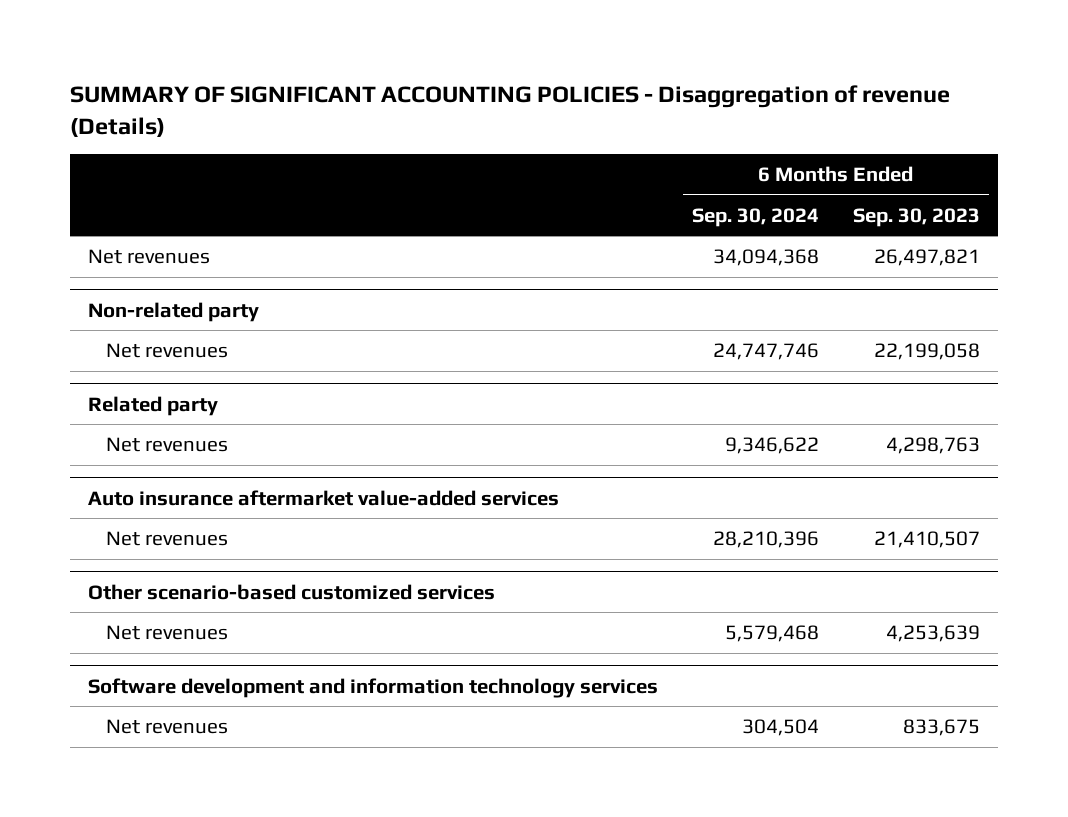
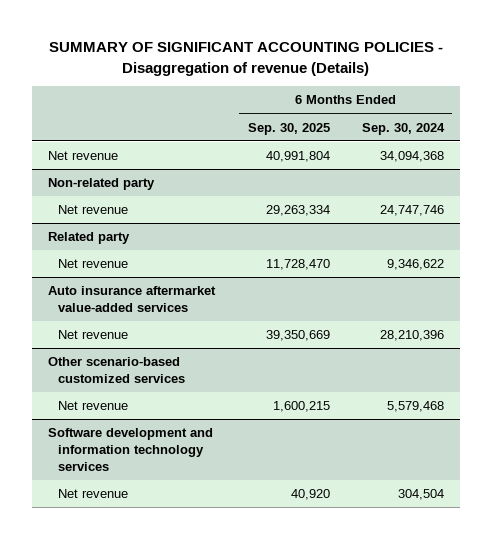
- | 6 Months Ended Sep. 30, 2024 | 6 Months Ended Sep. 30, 2023
+ | 6 Months Ended Sep. 30, 2025 | 6 Months Ended Sep. 30, 2024
- Net revenues | 34,094,368 | 26,497,821
+ Net revenue | 40,991,804 | 34,094,368
@ Non-related party
- Net revenues | 24,747,746 | 22,199,058
+ Net revenue | 29,263,334 | 24,747,746
@ Related party
- Net revenues | 9,346,622 | 4,298,763
+ Net revenue | 11,728,470 | 9,346,622
@ Auto insurance aftermarket value-added services
- Net revenues | 28,210,396 | 21,410,507
+ Net revenue | 39,350,669 | 28,210,396
@ Other scenario-based customized services
- Net revenues | 5,579,468 | 4,253,639
+ Net revenue | 1,600,215 | 5,579,468
@ Software development and information technology services
- Net revenues | 304,504 | 833,675
+ Net revenue | 40,920 | 304,504

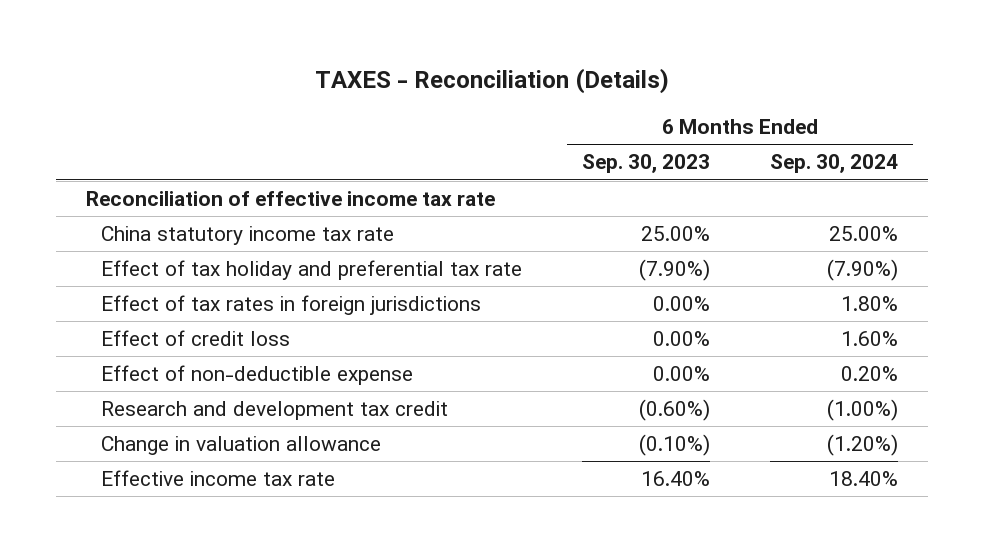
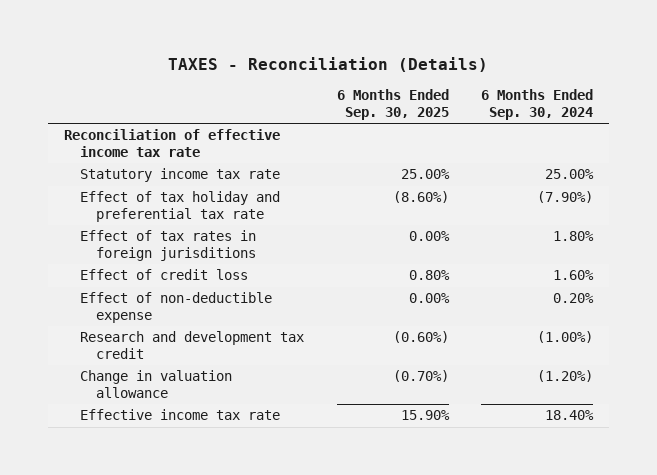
- | 6 Months Ended Sep. 30, 2023 | 6 Months Ended Sep. 30, 2024
+ | 6 Months Ended Sep. 30, 2025 | 6 Months Ended Sep. 30, 2024
- China statutory income tax rate | 25.00% | 25.00%
+ Statutory income tax rate | 25.00% | 25.00%
- Effect of tax rates in foreign jurisdictions | 0.00% | 1.80%
+ Effect of tax rates in foreign jurisditions | 0.00% | 1.80%

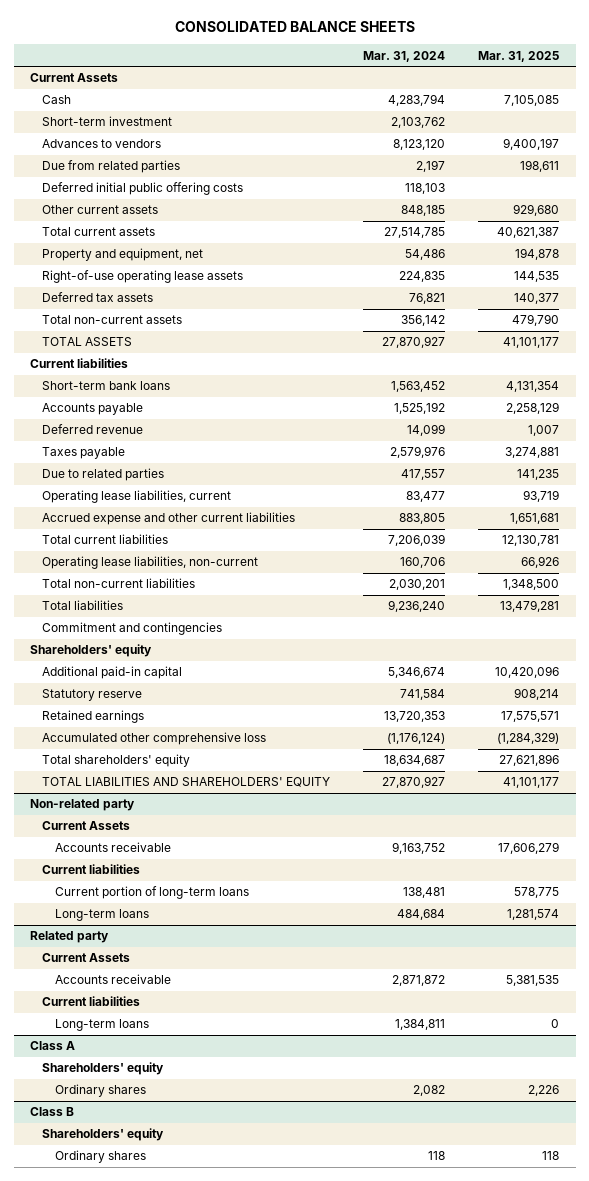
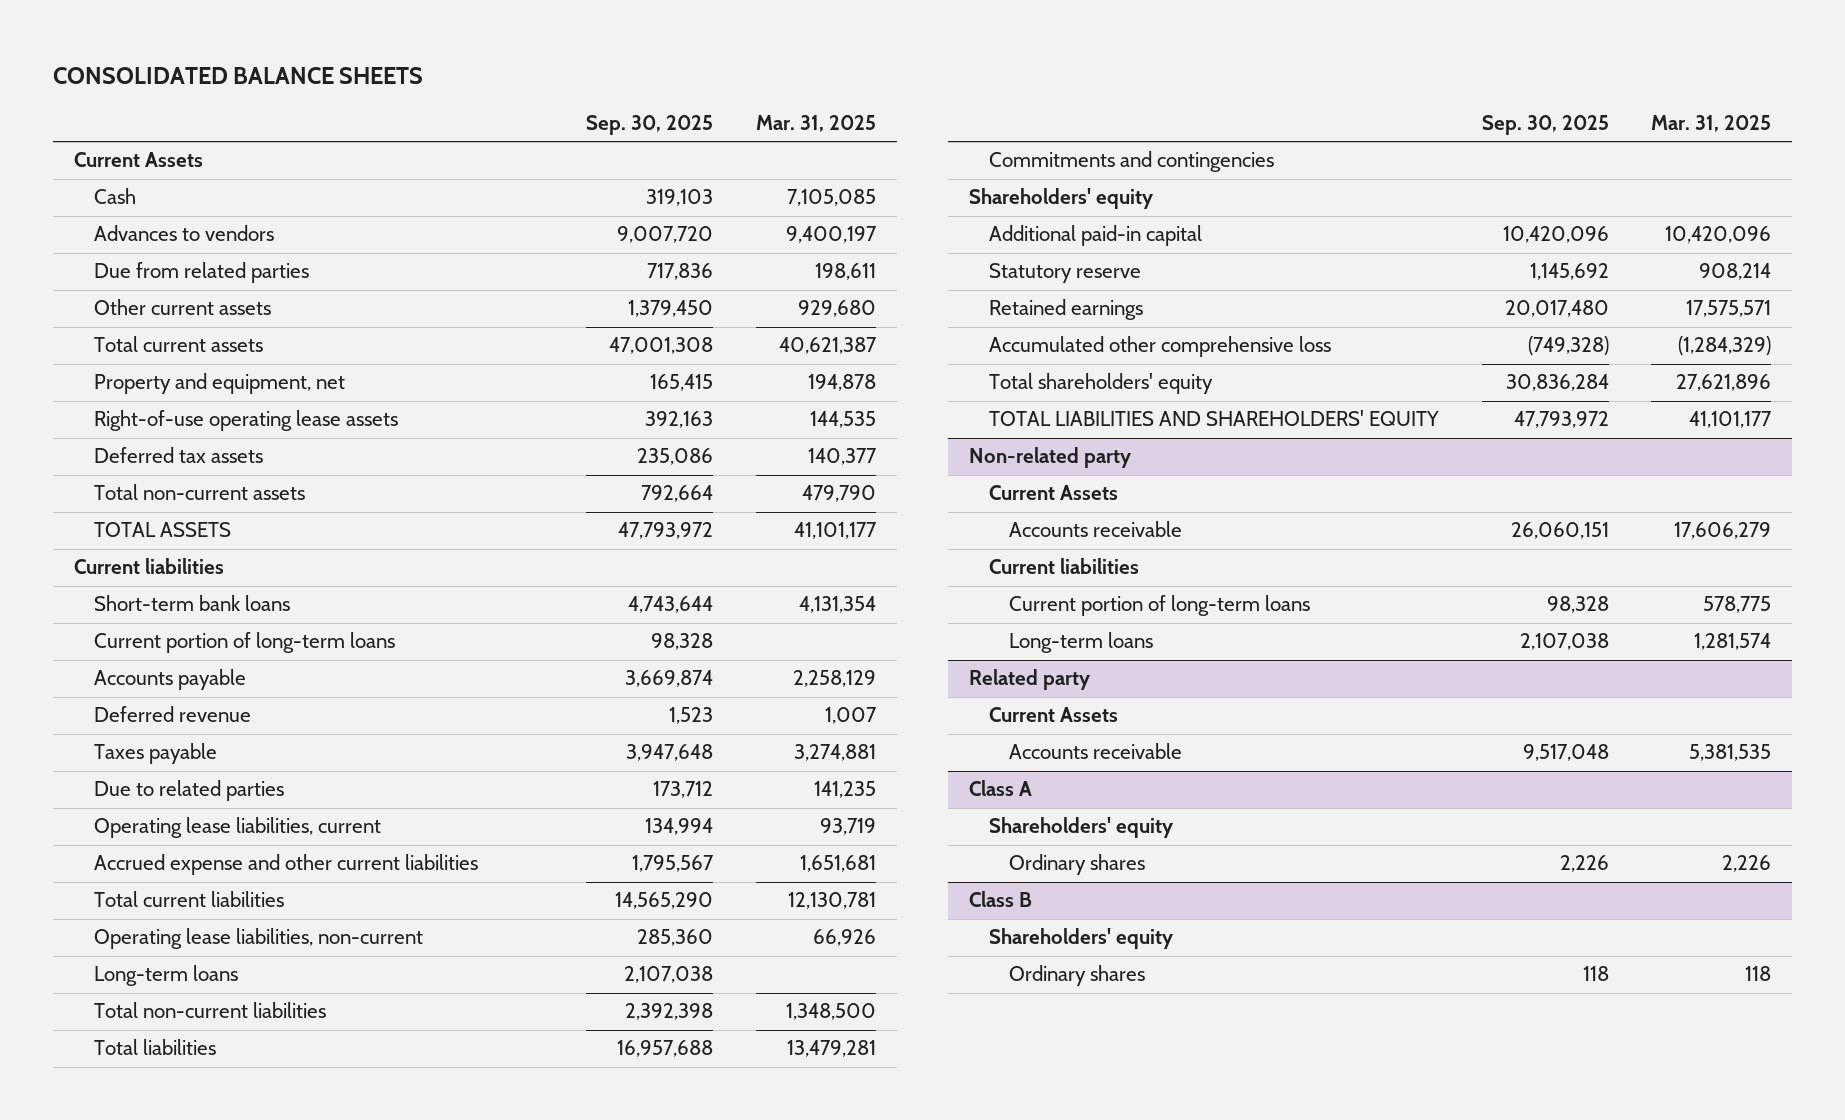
- | Mar. 31, 2024 | Mar. 31, 2025
+ | Sep. 30, 2025 | Mar. 31, 2025
- Short-term investment | 2,103,762 |
- Deferred initial public offering costs | 118,103 |
+ Current portion of long-term loans | 98,328 |
+ Long-term loans | 2,107,038 |
- Commitment and contingencies
+ Commitments and contingencies
@ Related party
- Current liabilities
- Long-term loans | 1,384,811 | 0

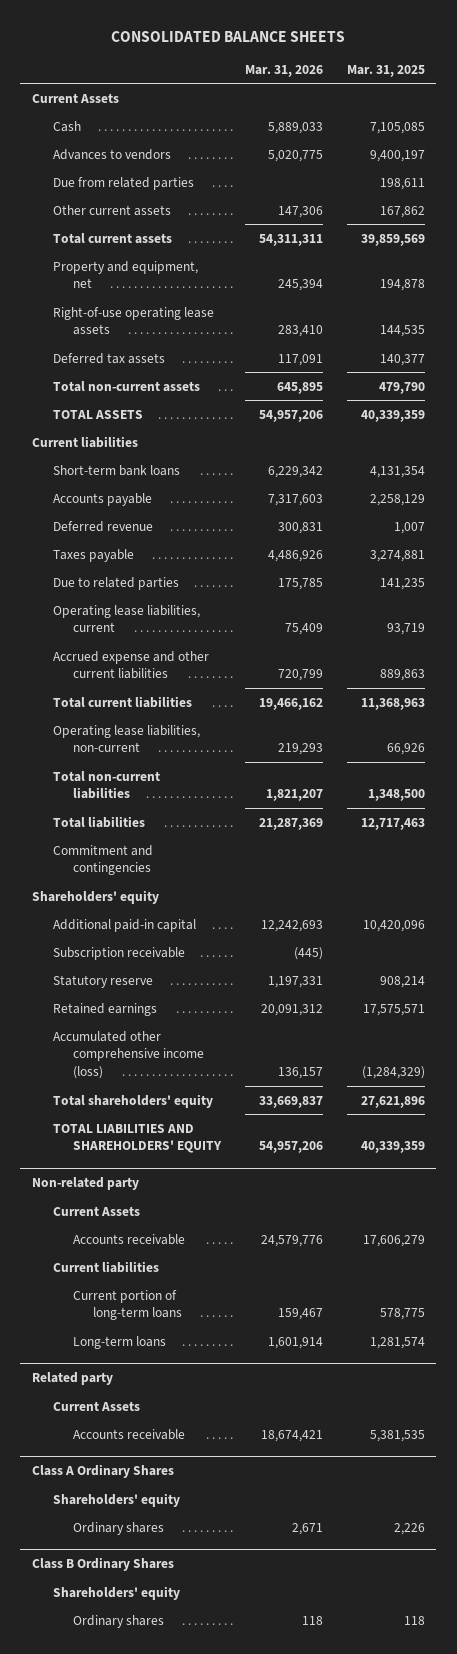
- | Sep. 30, 2025 | Mar. 31, 2025
+ | Mar. 31, 2026 | Mar. 31, 2025
- Other current assets | 1,379,450 | 929,680
- Total current assets | 47,001,308 | 40,621,387
+ Other current assets | 147,306 | 167,862
+ Total current assets | 54,311,311 | 39,859,569
- TOTAL ASSETS | 47,793,972 | 41,101,177
+ TOTAL ASSETS | 54,957,206 | 40,339,359
- Current portion of long-term loans | 98,328 |
- Accrued expense and other current liabilities | 1,795,567 | 1,651,681
- Total current liabilities | 14,565,290 | 12,130,781
+ Accrued expense and other current liabilities | 720,799 | 889,863
+ Total current liabilities | 19,466,162 | 11,368,963
- Long-term loans | 2,107,038 |
- Total liabilities | 16,957,688 | 13,479,281
- Commitments and contingencies
+ Total liabilities | 21,287,369 | 12,717,463
+ Commitment and contingencies
+ Subscription receivable | (445) |
- Accumulated other comprehensive loss | (749,328) | (1,284,329)
+ Accumulated other comprehensive income (loss) | 136,157 | (1,284,329)
- TOTAL LIABILITIES AND SHAREHOLDERS' EQUITY | 47,793,972 | 41,101,177
+ TOTAL LIABILITIES AND SHAREHOLDERS' EQUITY | 54,957,206 | 40,339,359
- Class A
+ Class A Ordinary Shares
- Class B
+ Class B Ordinary Shares

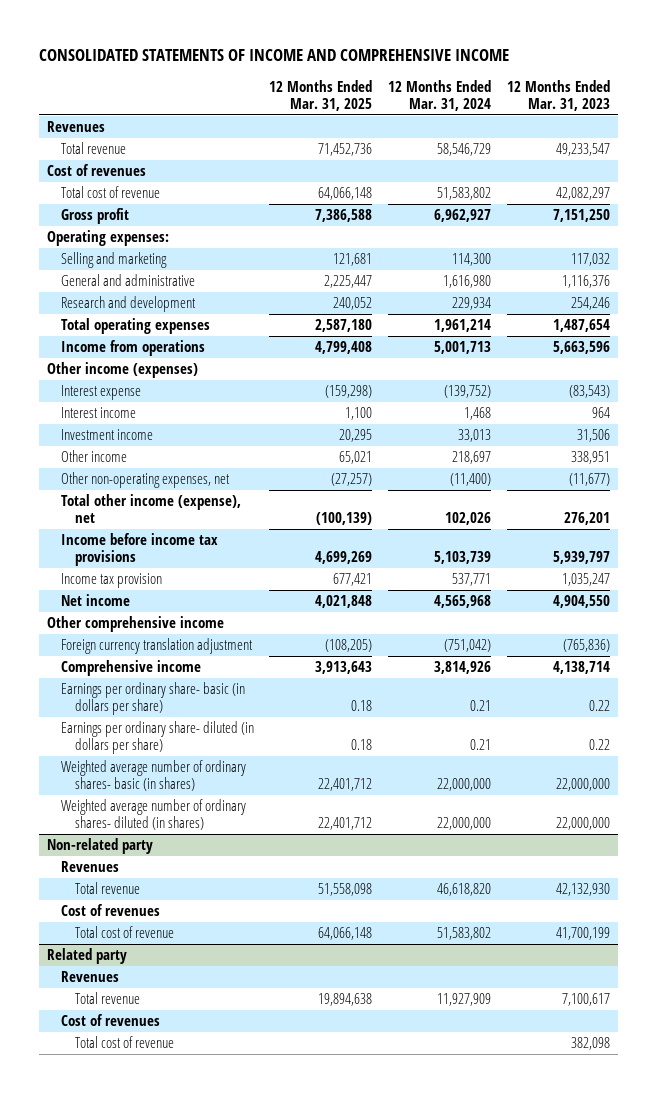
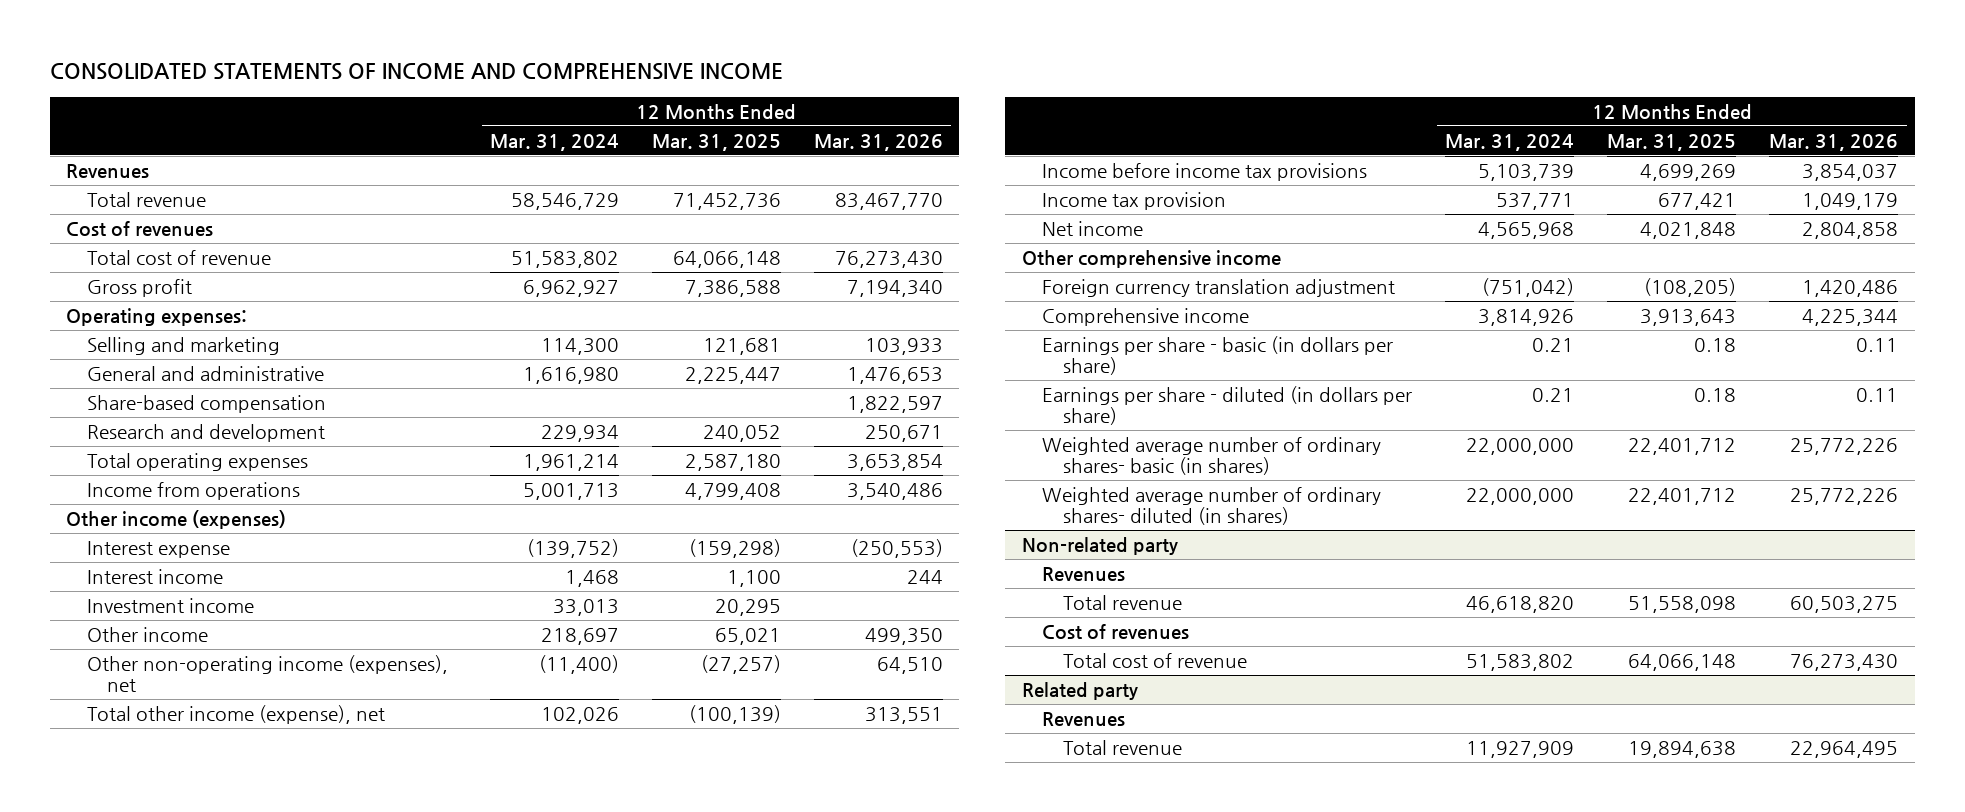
- | 12 Months Ended Mar. 31, 2025 | 12 Months Ended Mar. 31, 2024 | 12 Months Ended Mar. 31, 2023
+ | 12 Months Ended Mar. 31, 2024 | 12 Months Ended Mar. 31, 2025 | 12 Months Ended Mar. 31, 2026
+ Share-based compensation | | | 1,822,597
- Other non-operating expenses, net | (27,257) | (11,400) | (11,677)
+ Other non-operating income (expenses), net | (11,400) | (27,257) | 64,510
- Earnings per ordinary share- basic (in dollars per share) | 0.18 | 0.21 | 0.22
- Earnings per ordinary share- diluted (in dollars per share) | 0.18 | 0.21 | 0.22
+ Earnings per share - basic (in dollars per share) | 0.21 | 0.18 | 0.11
+ Earnings per share - diluted (in dollars per share) | 0.21 | 0.18 | 0.11
@ Related party
- Cost of revenues
- Total cost of revenue | | | 382,098

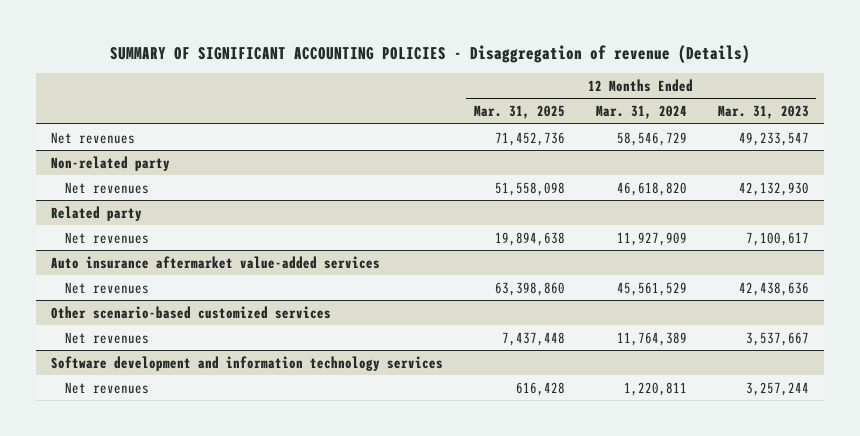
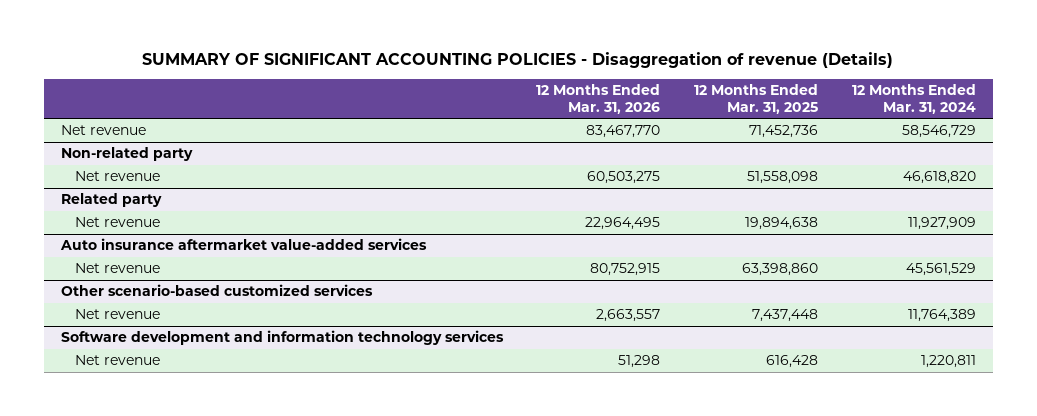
- | 12 Months Ended Mar. 31, 2025 | 12 Months Ended Mar. 31, 2024 | 12 Months Ended Mar. 31, 2023
+ | 12 Months Ended Mar. 31, 2026 | 12 Months Ended Mar. 31, 2025 | 12 Months Ended Mar. 31, 2024
- Net revenues | 71,452,736 | 58,546,729 | 49,233,547
+ Net revenue | 83,467,770 | 71,452,736 | 58,546,729
@ Non-related party
- Net revenues | 51,558,098 | 46,618,820 | 42,132,930
+ Net revenue | 60,503,275 | 51,558,098 | 46,618,820
@ Related party
- Net revenues | 19,894,638 | 11,927,909 | 7,100,617
+ Net revenue | 22,964,495 | 19,894,638 | 11,927,909
@ Auto insurance aftermarket value-added services
- Net revenues | 63,398,860 | 45,561,529 | 42,438,636
+ Net revenue | 80,752,915 | 63,398,860 | 45,561,529
@ Other scenario-based customized services
- Net revenues | 7,437,448 | 11,764,389 | 3,537,667
+ Net revenue | 2,663,557 | 7,437,448 | 11,764,389
@ Software development and information technology services
- Net revenues | 616,428 | 1,220,811 | 3,257,244
+ Net revenue | 51,298 | 616,428 | 1,220,811

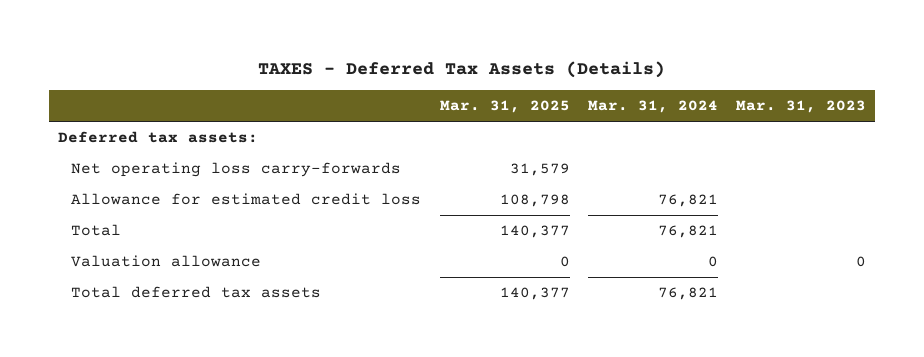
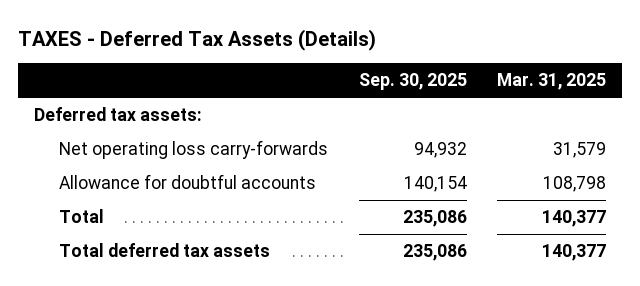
- | Mar. 31, 2025 | Mar. 31, 2024 | Mar. 31, 2023
+ | Sep. 30, 2025 | Mar. 31, 2025
- Allowance for estimated credit loss | 108,798 | 76,821 |
+ Allowance for doubtful accounts | 140,154 | 108,798
- Valuation allowance | 0 | 0 | 0

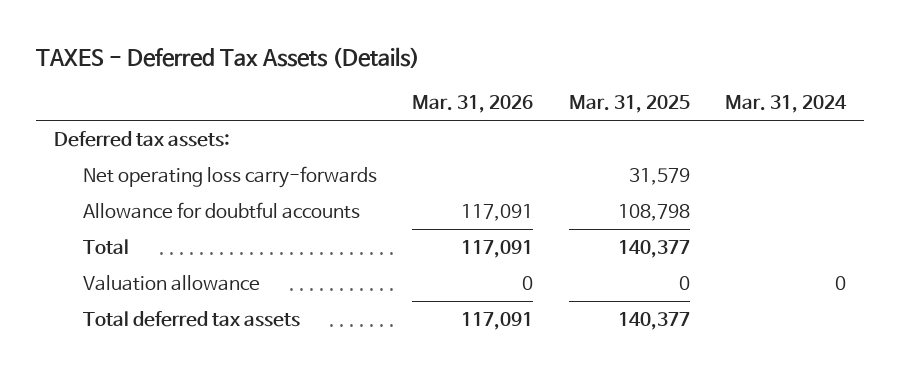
- | Sep. 30, 2025 | Mar. 31, 2025
+ | Mar. 31, 2026 | Mar. 31, 2025 | Mar. 31, 2024
+ Valuation allowance | 0 | 0 | 0

